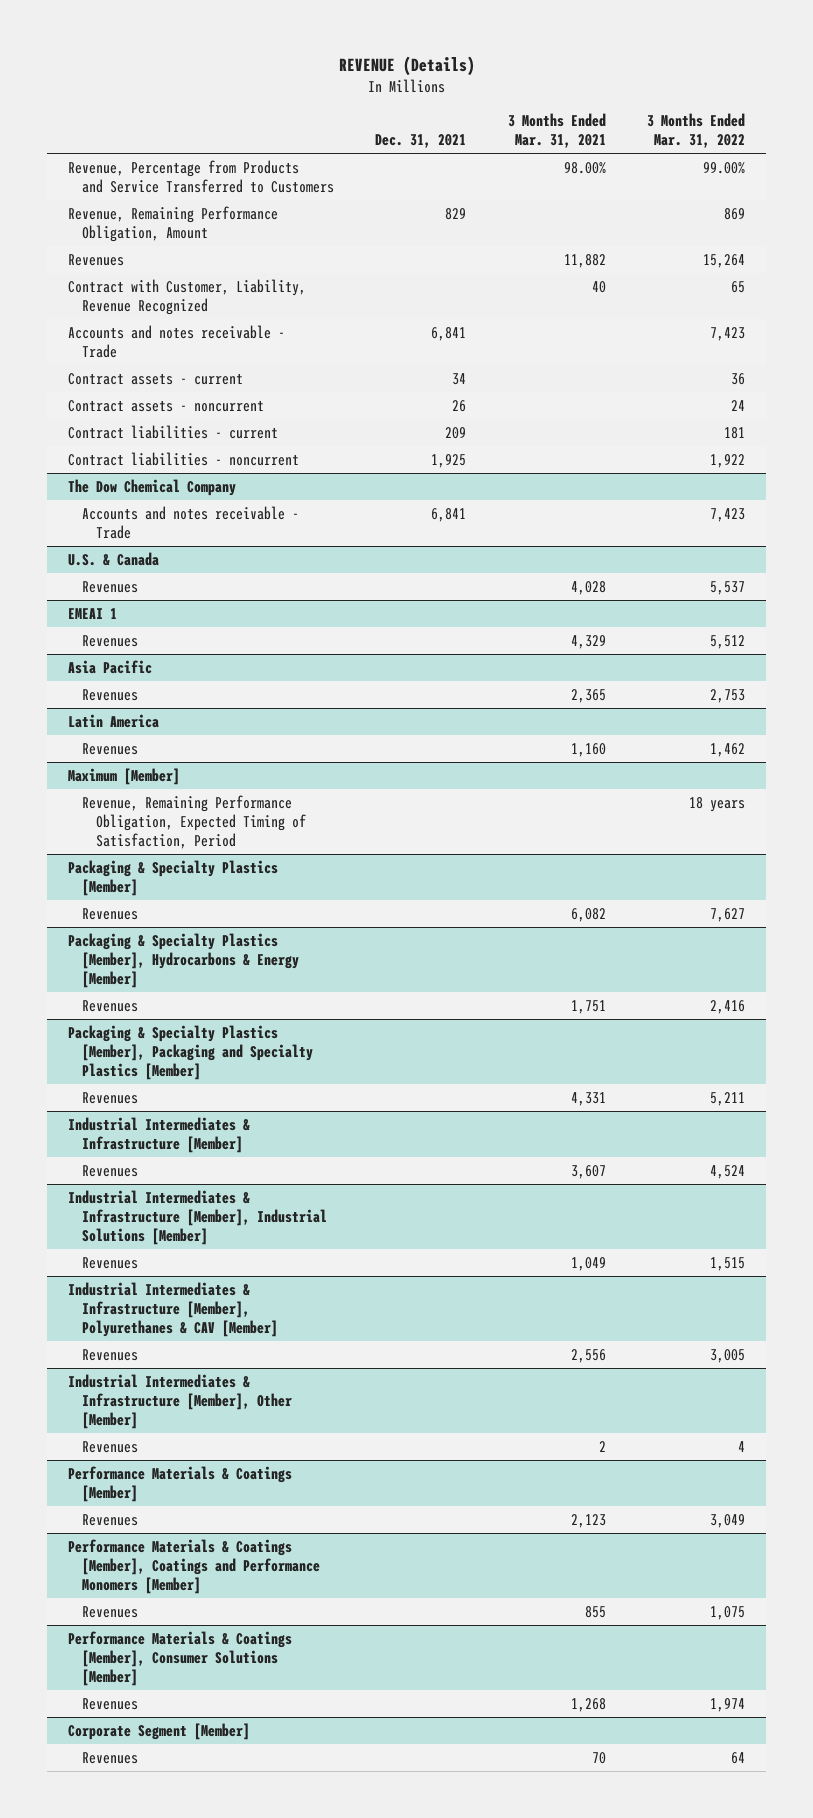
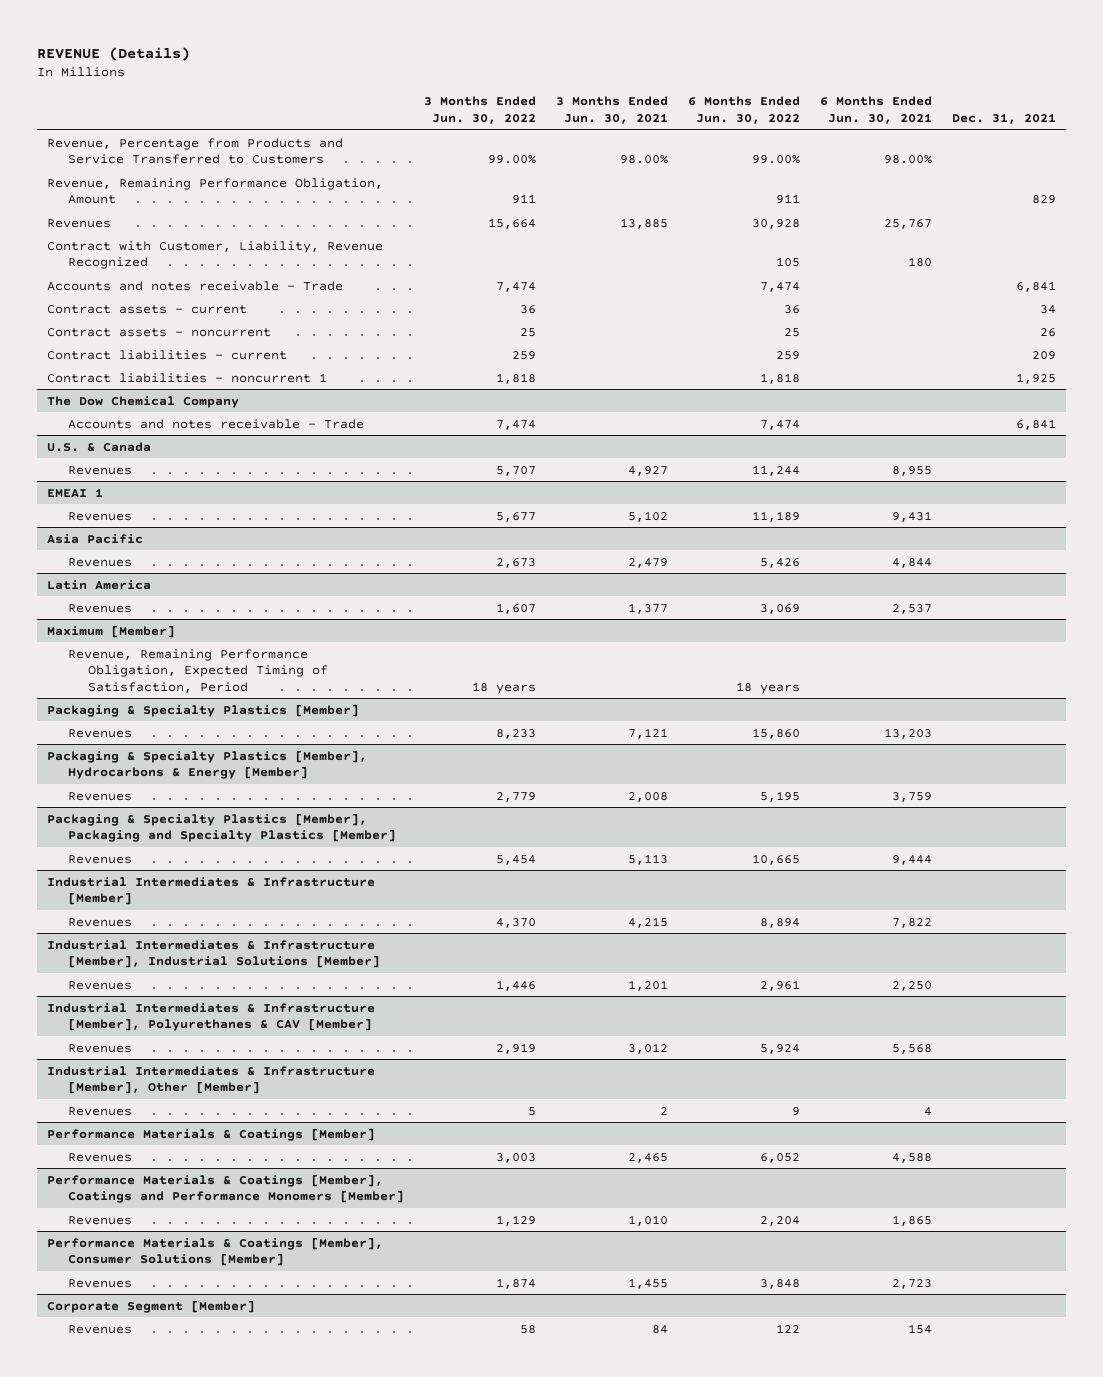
- | Dec. 31, 2021 | 3 Months Ended Mar. 31, 2021 | 3 Months Ended Mar. 31, 2022
+ | 3 Months Ended Jun. 30, 2022 | 3 Months Ended Jun. 30, 2021 | 6 Months Ended Jun. 30, 2022 | 6 Months Ended Jun. 30, 2021 | Dec. 31, 2021
- Contract liabilities - noncurrent | 1,925 | | 1,922
+ Contract liabilities - noncurrent 1 | 1,818 | | 1,818 | | 1,925

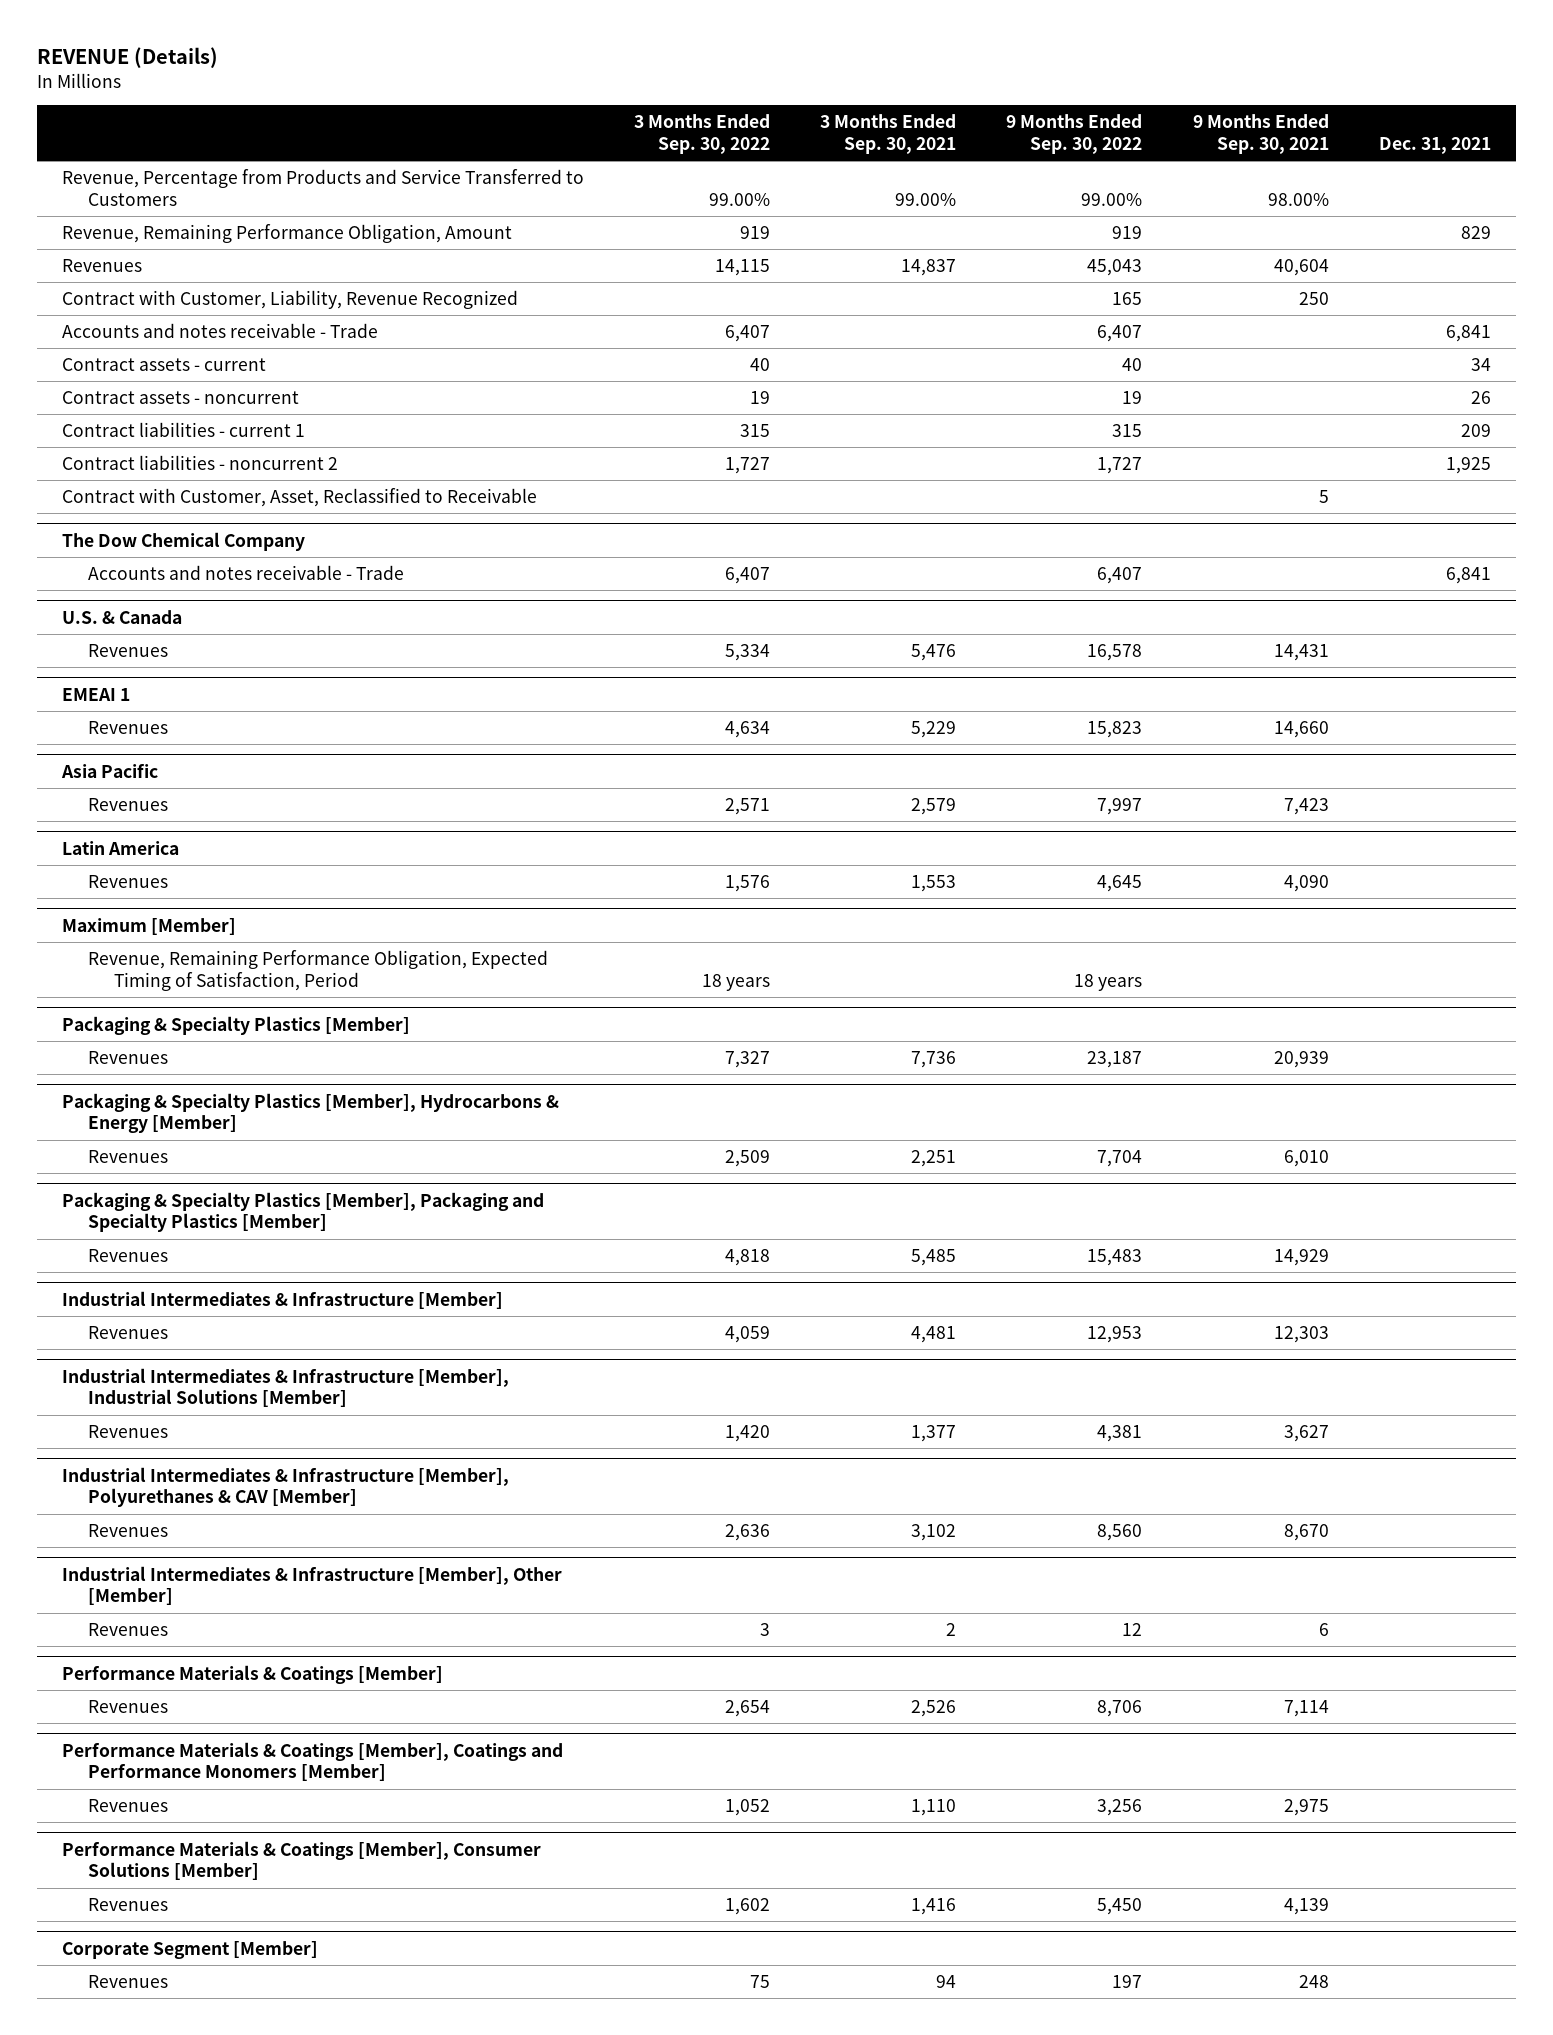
- | 3 Months Ended Jun. 30, 2022 | 3 Months Ended Jun. 30, 2021 | 6 Months Ended Jun. 30, 2022 | 6 Months Ended Jun. 30, 2021 | Dec. 31, 2021
+ | 3 Months Ended Sep. 30, 2022 | 3 Months Ended Sep. 30, 2021 | 9 Months Ended Sep. 30, 2022 | 9 Months Ended Sep. 30, 2021 | Dec. 31, 2021
- Contract liabilities - current | 259 | | 259 | | 209
- Contract liabilities - noncurrent 1 | 1,818 | | 1,818 | | 1,925
+ Contract liabilities - current 1 | 315 | | 315 | | 209
+ Contract liabilities - noncurrent 2 | 1,727 | | 1,727 | | 1,925
+ Contract with Customer, Asset, Reclassified to Receivable | | | | 5 |

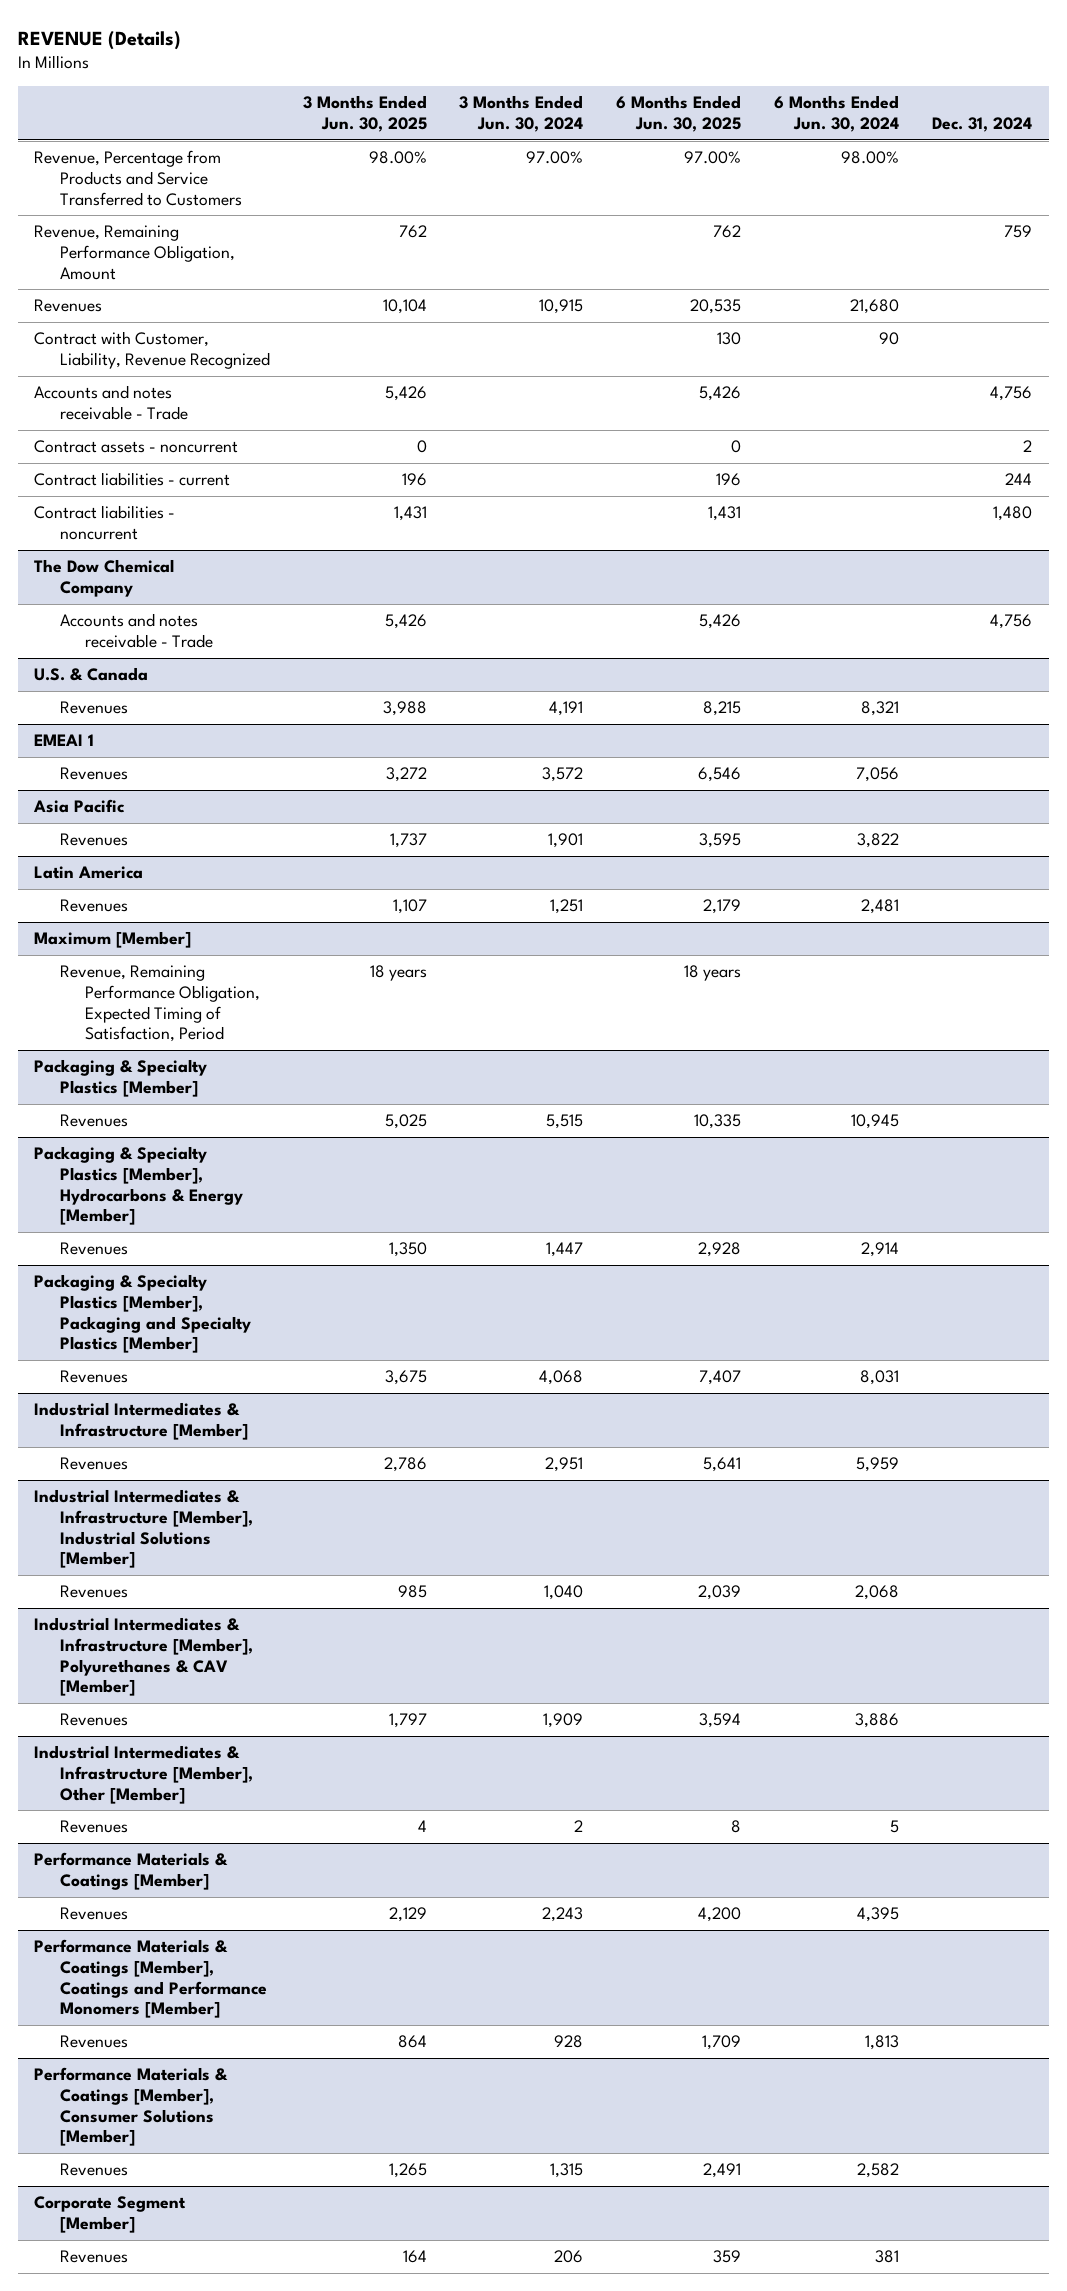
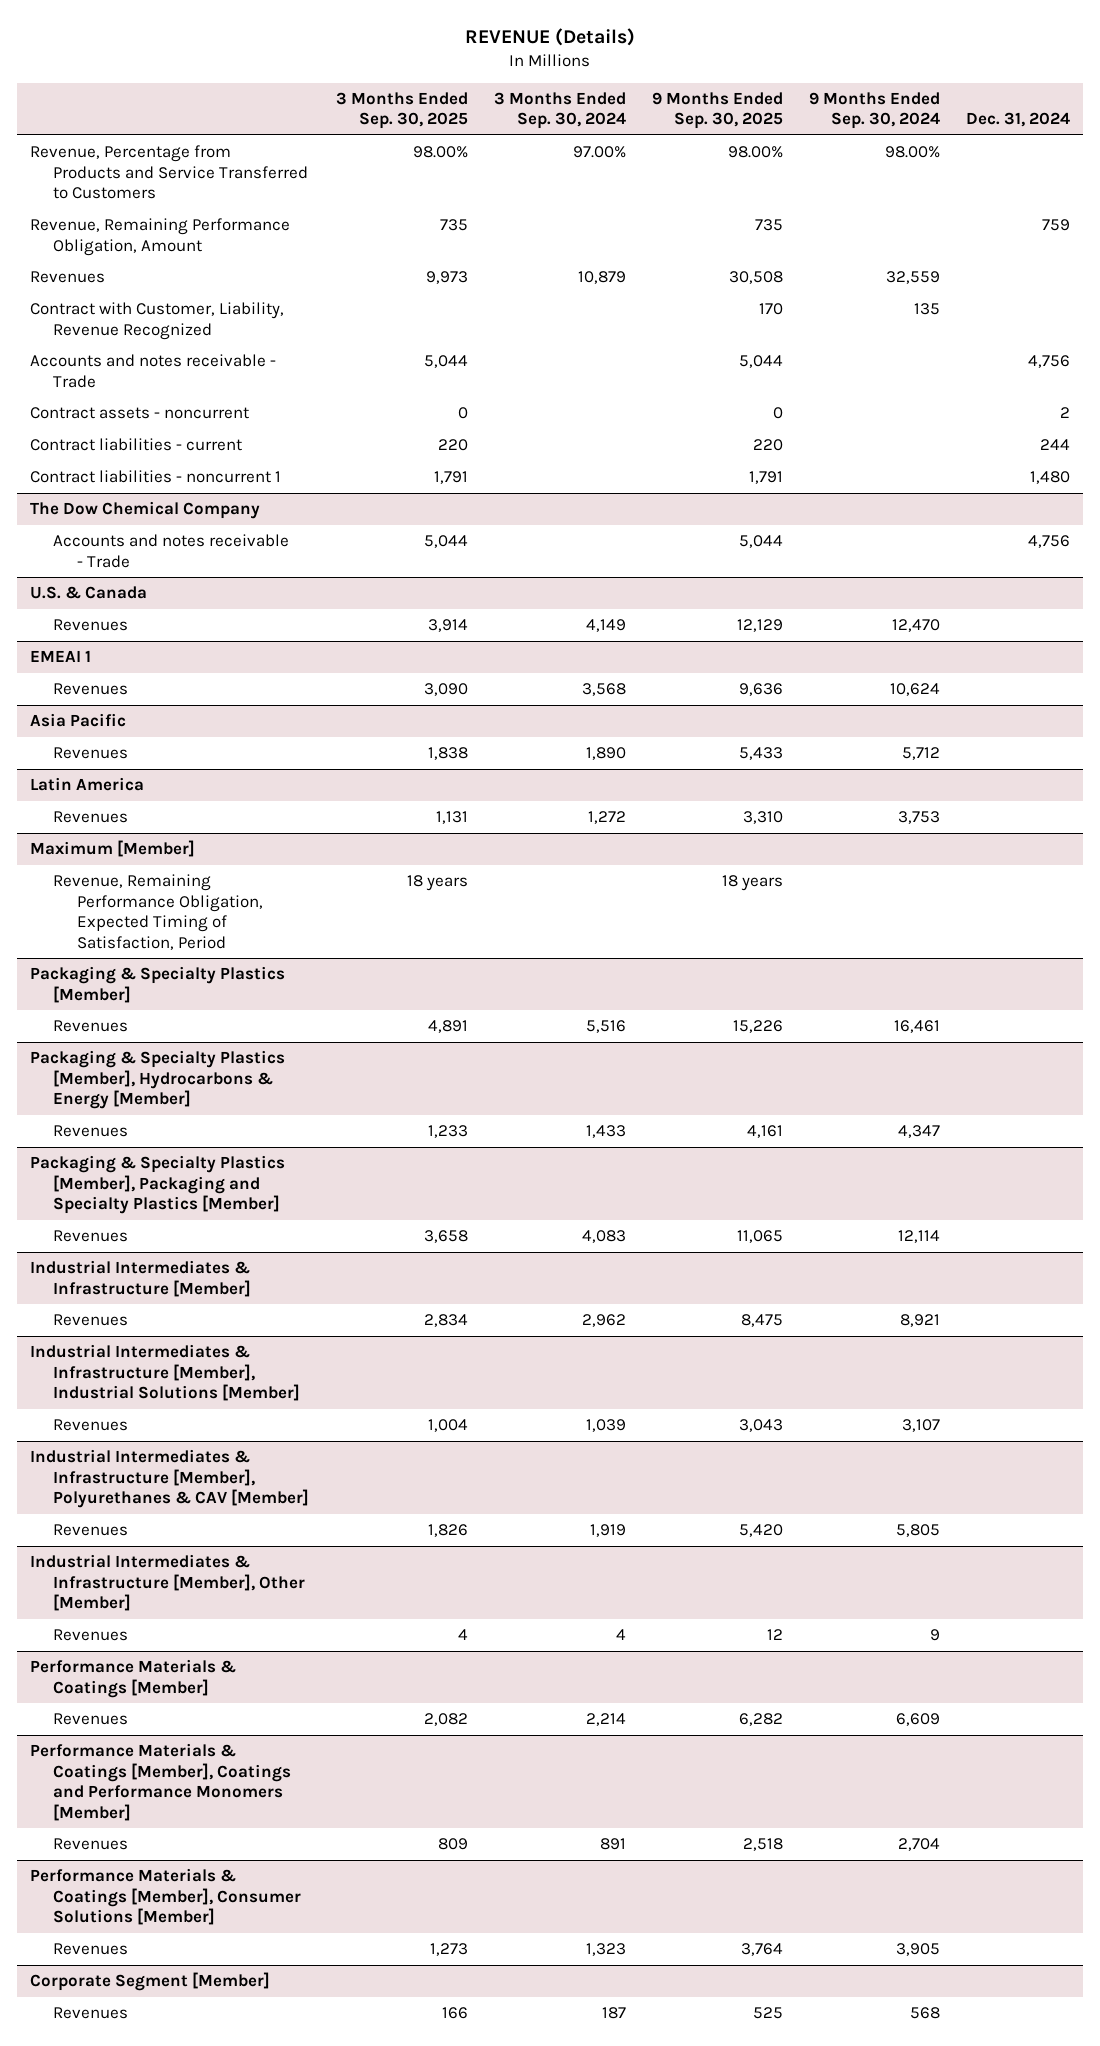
- | 3 Months Ended Jun. 30, 2025 | 3 Months Ended Jun. 30, 2024 | 6 Months Ended Jun. 30, 2025 | 6 Months Ended Jun. 30, 2024 | Dec. 31, 2024
+ | 3 Months Ended Sep. 30, 2025 | 3 Months Ended Sep. 30, 2024 | 9 Months Ended Sep. 30, 2025 | 9 Months Ended Sep. 30, 2024 | Dec. 31, 2024
- Contract liabilities - noncurrent | 1,431 | | 1,431 | | 1,480
+ Contract liabilities - noncurrent 1 | 1,791 | | 1,791 | | 1,480

